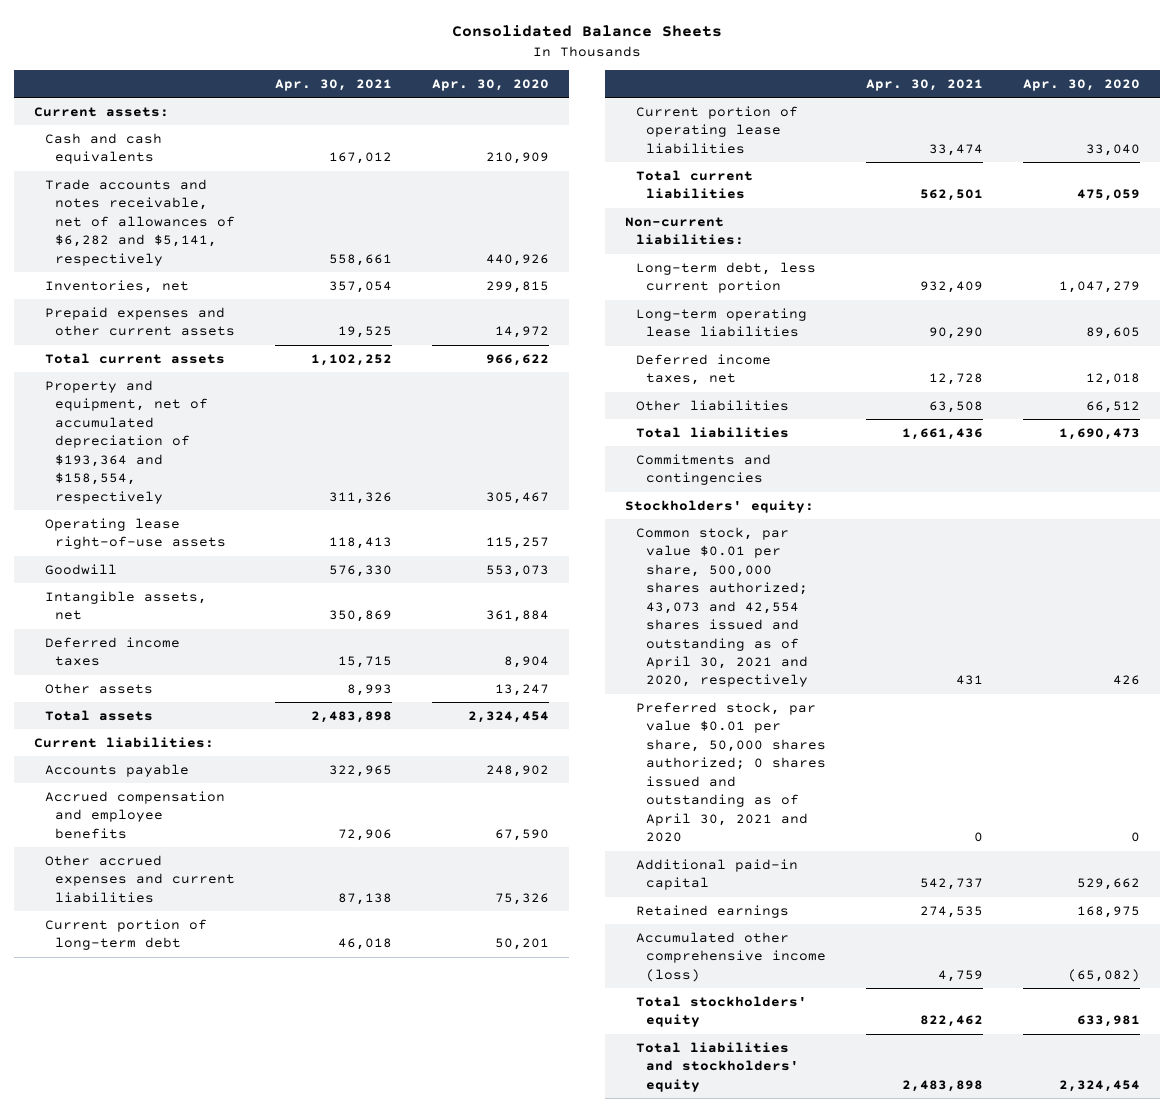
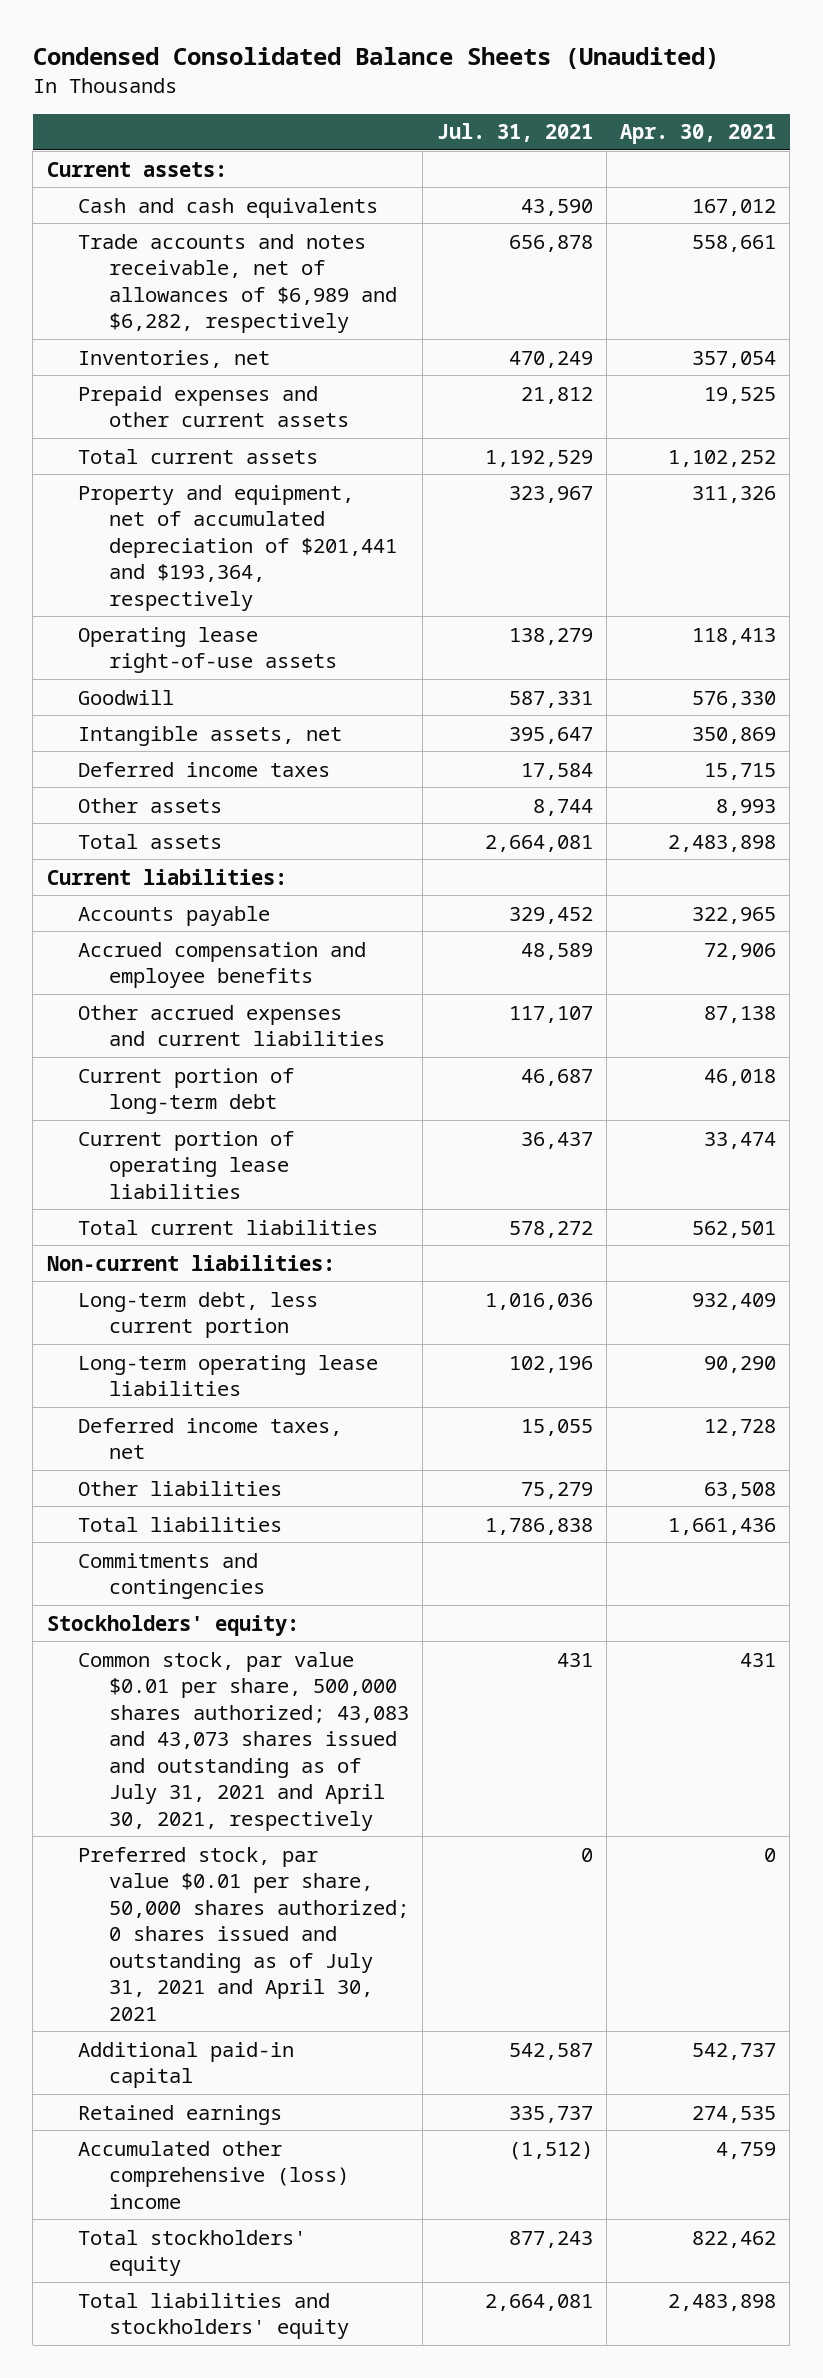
- Consolidated Balance Sheets
+ Condensed Consolidated Balance Sheets (Unaudited)
- | Apr. 30, 2021 | Apr. 30, 2020
+ | Jul. 31, 2021 | Apr. 30, 2021
- Trade accounts and notes receivable, net of allowances of $6,282 and $5,141, respectively | 558,661 | 440,926
+ Trade accounts and notes receivable, net of allowances of $6,989 and $6,282, respectively | 656,878 | 558,661
- Property and equipment, net of accumulated depreciation of $193,364 and $158,554, respectively | 311,326 | 305,467
+ Property and equipment, net of accumulated depreciation of $201,441 and $193,364, respectively | 323,967 | 311,326
- Common stock, par value $0.01 per share, 500,000 shares authorized; 43,073 and 42,554 shares issued and outstanding as of April 30, 2021 and 2020, respectively | 431 | 426
- Preferred stock, par value $0.01 per share, 50,000 shares authorized; 0 shares issued and outstanding as of April 30, 2021 and 2020 | 0 | 0
+ Common stock, par value $0.01 per share, 500,000 shares authorized; 43,083 and 43,073 shares issued and outstanding as of July 31, 2021 and April 30, 2021, respectively | 431 | 431
+ Preferred stock, par value $0.01 per share, 50,000 shares authorized; 0 shares issued and outstanding as of July 31, 2021 and April 30, 2021 | 0 | 0
- Accumulated other comprehensive income (loss) | 4,759 | (65,082)
+ Accumulated other comprehensive (loss) income | (1,512) | 4,759

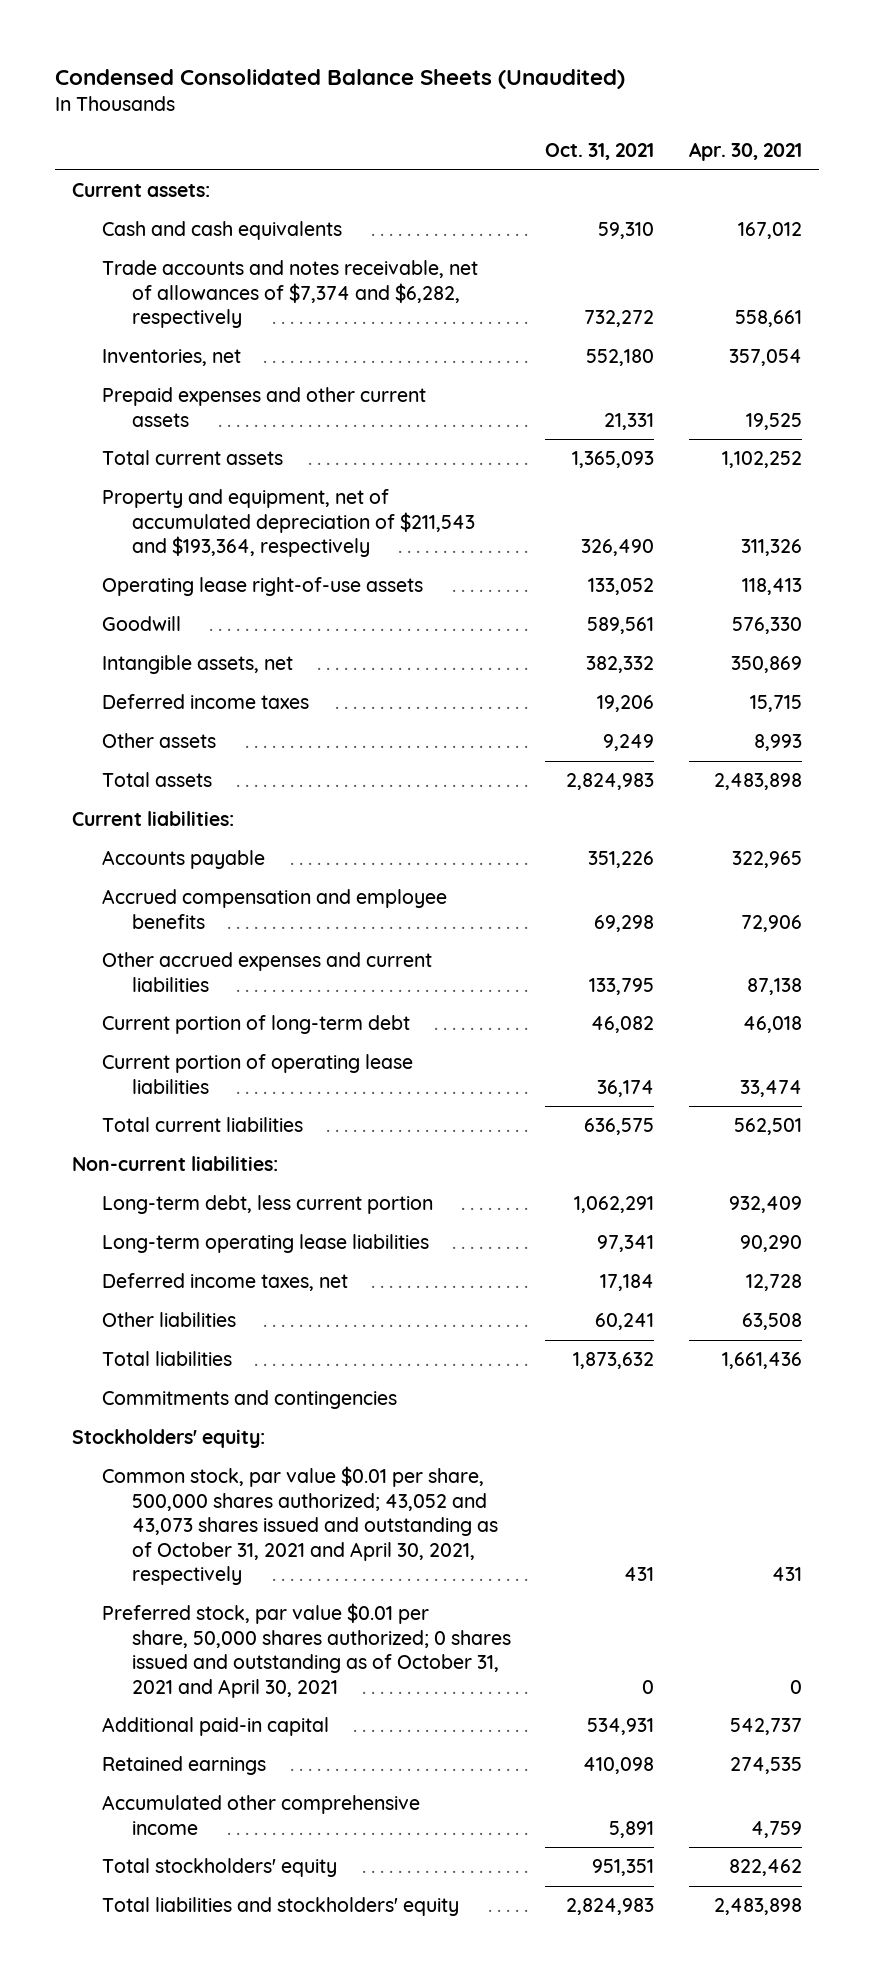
- | Jul. 31, 2021 | Apr. 30, 2021
+ | Oct. 31, 2021 | Apr. 30, 2021
- Trade accounts and notes receivable, net of allowances of $6,989 and $6,282, respectively | 656,878 | 558,661
+ Trade accounts and notes receivable, net of allowances of $7,374 and $6,282, respectively | 732,272 | 558,661
- Property and equipment, net of accumulated depreciation of $201,441 and $193,364, respectively | 323,967 | 311,326
+ Property and equipment, net of accumulated depreciation of $211,543 and $193,364, respectively | 326,490 | 311,326
- Common stock, par value $0.01 per share, 500,000 shares authorized; 43,083 and 43,073 shares issued and outstanding as of July 31, 2021 and April 30, 2021, respectively | 431 | 431
- Preferred stock, par value $0.01 per share, 50,000 shares authorized; 0 shares issued and outstanding as of July 31, 2021 and April 30, 2021 | 0 | 0
+ Common stock, par value $0.01 per share, 500,000 shares authorized; 43,052 and 43,073 shares issued and outstanding as of October 31, 2021 and April 30, 2021, respectively | 431 | 431
+ Preferred stock, par value $0.01 per share, 50,000 shares authorized; 0 shares issued and outstanding as of October 31, 2021 and April 30, 2021 | 0 | 0
- Accumulated other comprehensive (loss) income | (1,512) | 4,759
+ Accumulated other comprehensive income | 5,891 | 4,759

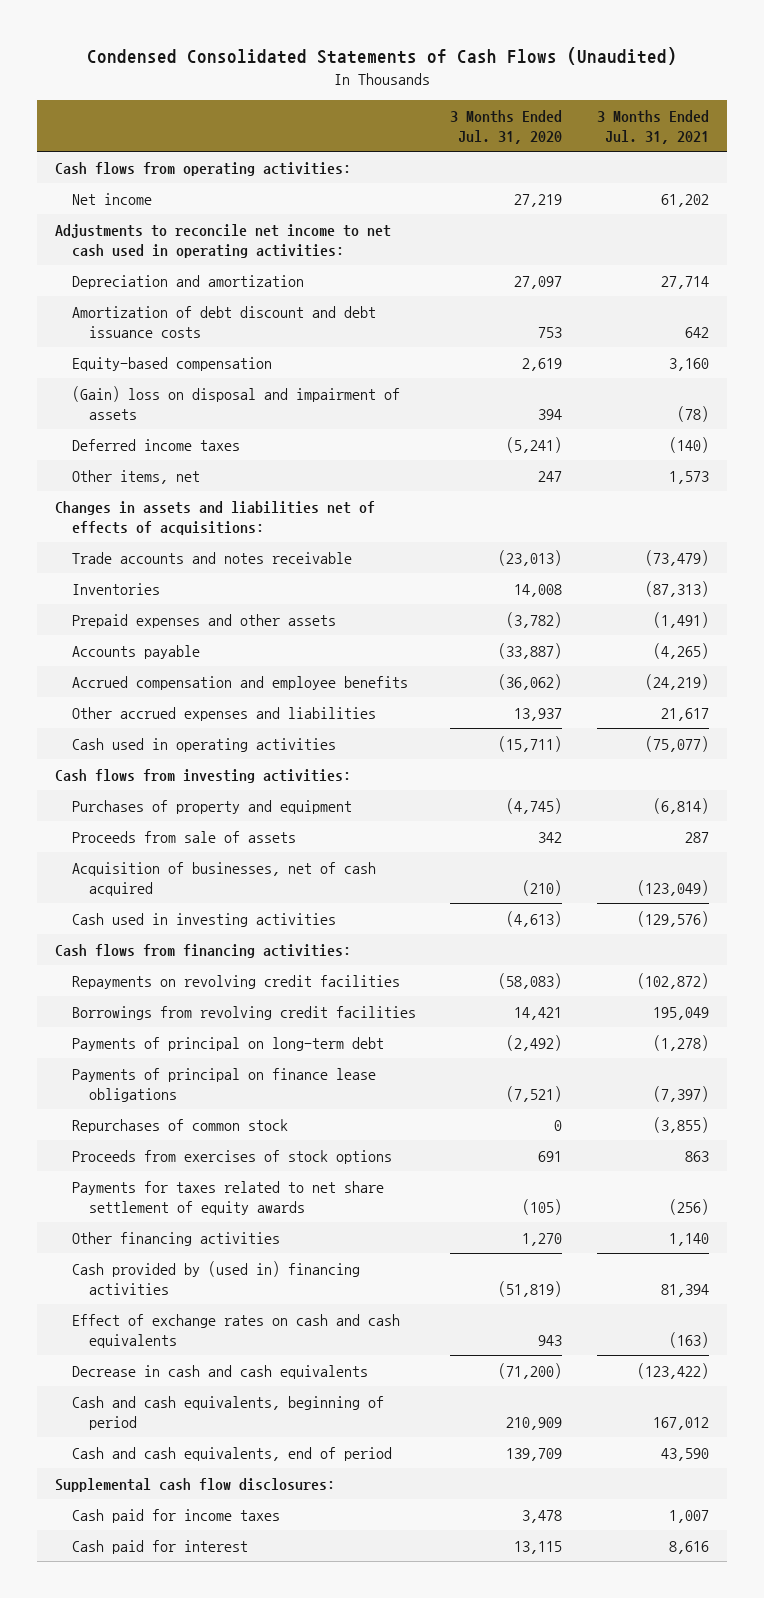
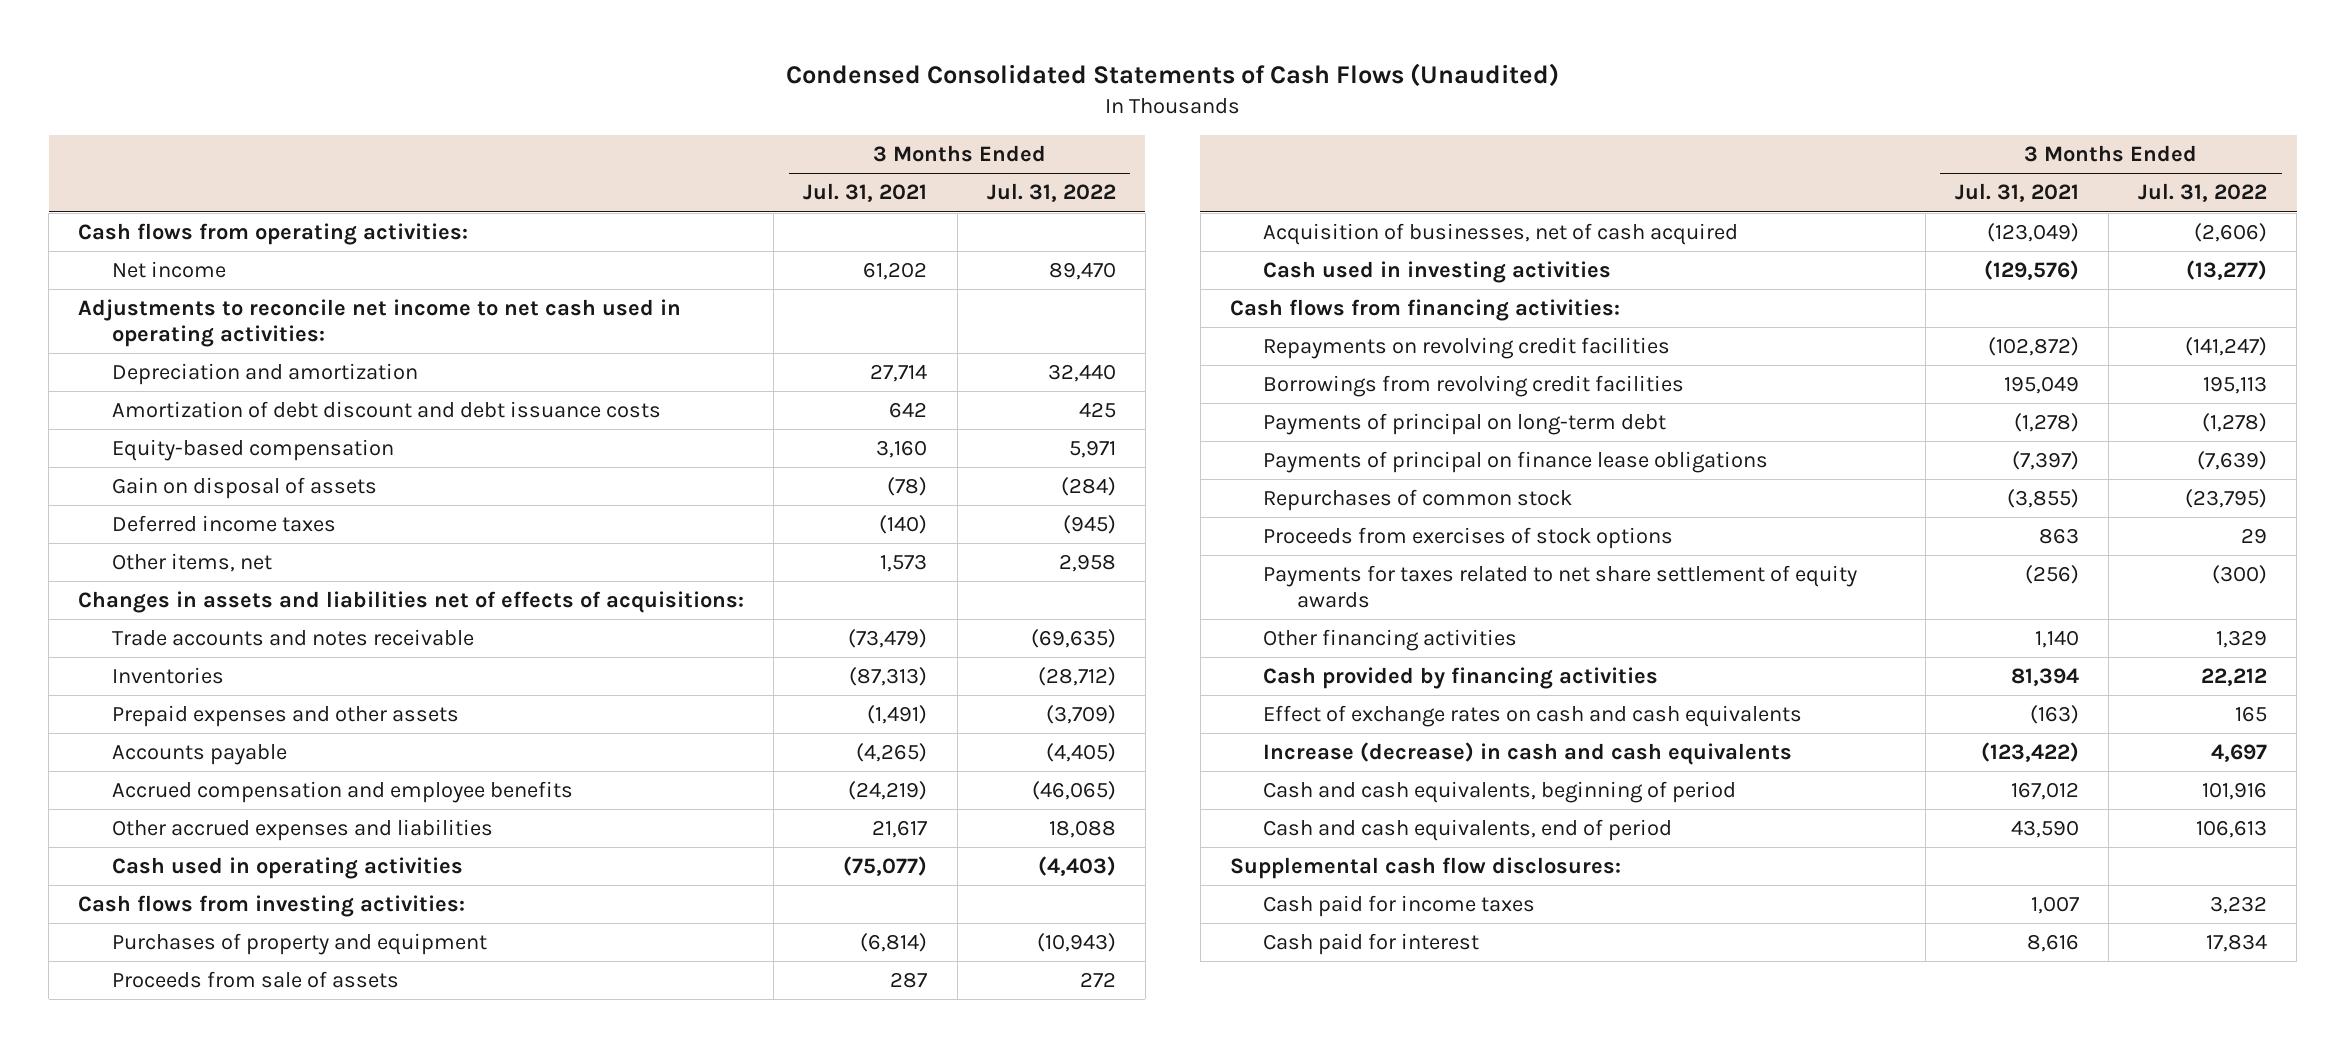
- | 3 Months Ended Jul. 31, 2020 | 3 Months Ended Jul. 31, 2021
+ | 3 Months Ended Jul. 31, 2021 | 3 Months Ended Jul. 31, 2022
- (Gain) loss on disposal and impairment of assets | 394 | (78)
+ Gain on disposal of assets | (78) | (284)
- Cash provided by (used in) financing activities | (51,819) | 81,394
+ Cash provided by financing activities | 81,394 | 22,212
- Decrease in cash and cash equivalents | (71,200) | (123,422)
+ Increase (decrease) in cash and cash equivalents | (123,422) | 4,697

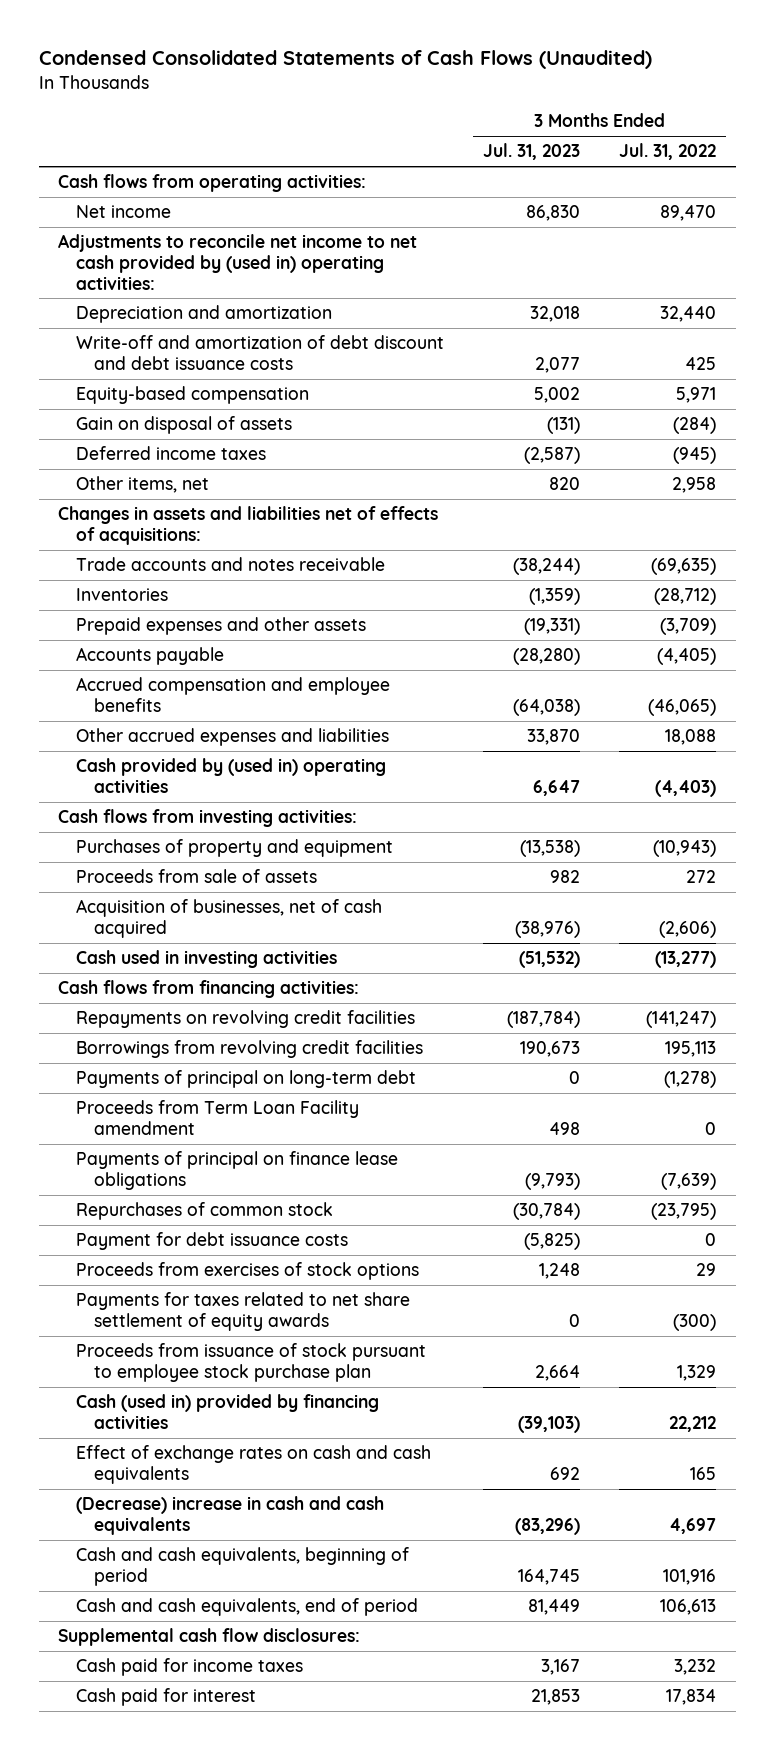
- | 3 Months Ended Jul. 31, 2021 | 3 Months Ended Jul. 31, 2022
+ | 3 Months Ended Jul. 31, 2023 | 3 Months Ended Jul. 31, 2022
- Adjustments to reconcile net income to net cash used in operating activities:
+ Adjustments to reconcile net income to net cash provided by (used in) operating activities:
- Amortization of debt discount and debt issuance costs | 642 | 425
+ Write-off and amortization of debt discount and debt issuance costs | 2,077 | 425
- Cash used in operating activities | (75,077) | (4,403)
+ Cash provided by (used in) operating activities | 6,647 | (4,403)
+ Proceeds from Term Loan Facility amendment | 498 | 0
+ Payment for debt issuance costs | (5,825) | 0
- Other financing activities | 1,140 | 1,329
- Cash provided by financing activities | 81,394 | 22,212
+ Proceeds from issuance of stock pursuant to employee stock purchase plan | 2,664 | 1,329
+ Cash (used in) provided by financing activities | (39,103) | 22,212
- Increase (decrease) in cash and cash equivalents | (123,422) | 4,697
+ (Decrease) increase in cash and cash equivalents | (83,296) | 4,697

